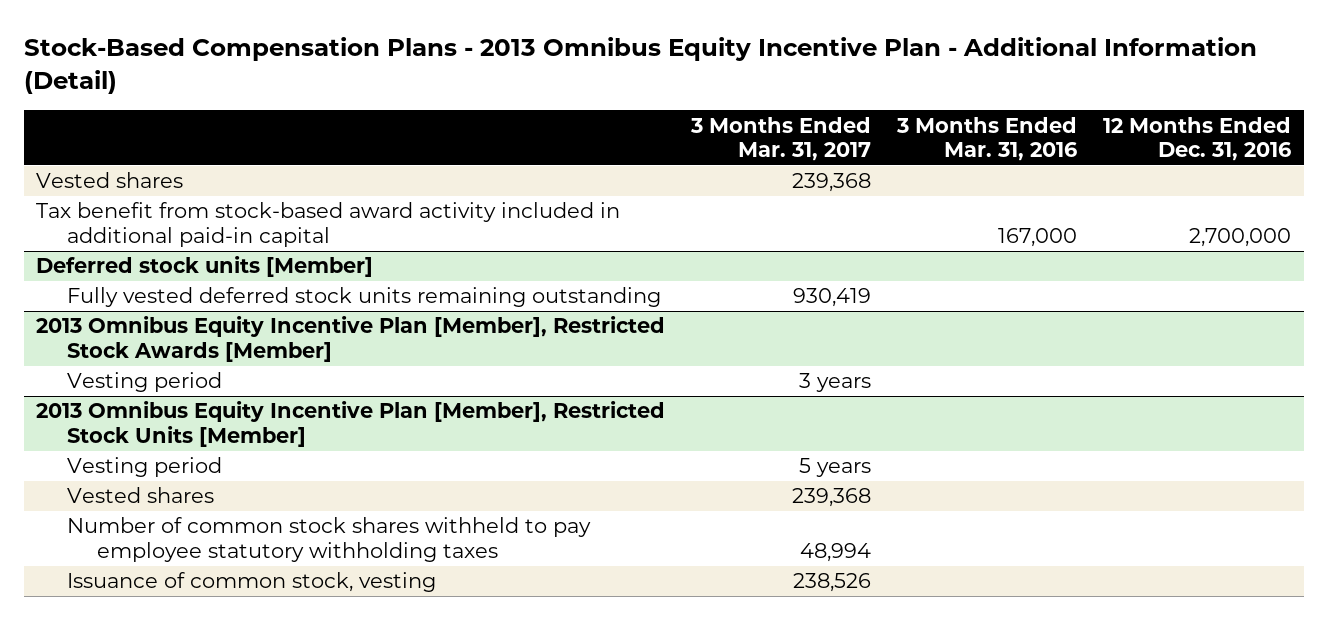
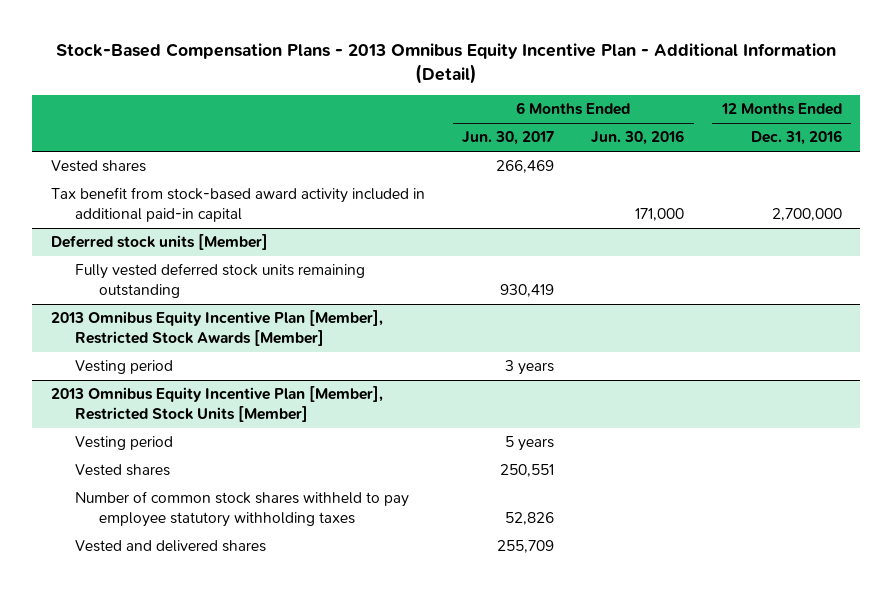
- | 3 Months Ended Mar. 31, 2017 | 3 Months Ended Mar. 31, 2016 | 12 Months Ended Dec. 31, 2016
+ | 6 Months Ended Jun. 30, 2017 | 6 Months Ended Jun. 30, 2016 | 12 Months Ended Dec. 31, 2016
@ 2013 Omnibus Equity Incentive Plan [Member], Restricted Stock Units [Member]
- Issuance of common stock, vesting | 238,526 | |
+ Vested and delivered shares | 255,709 | |

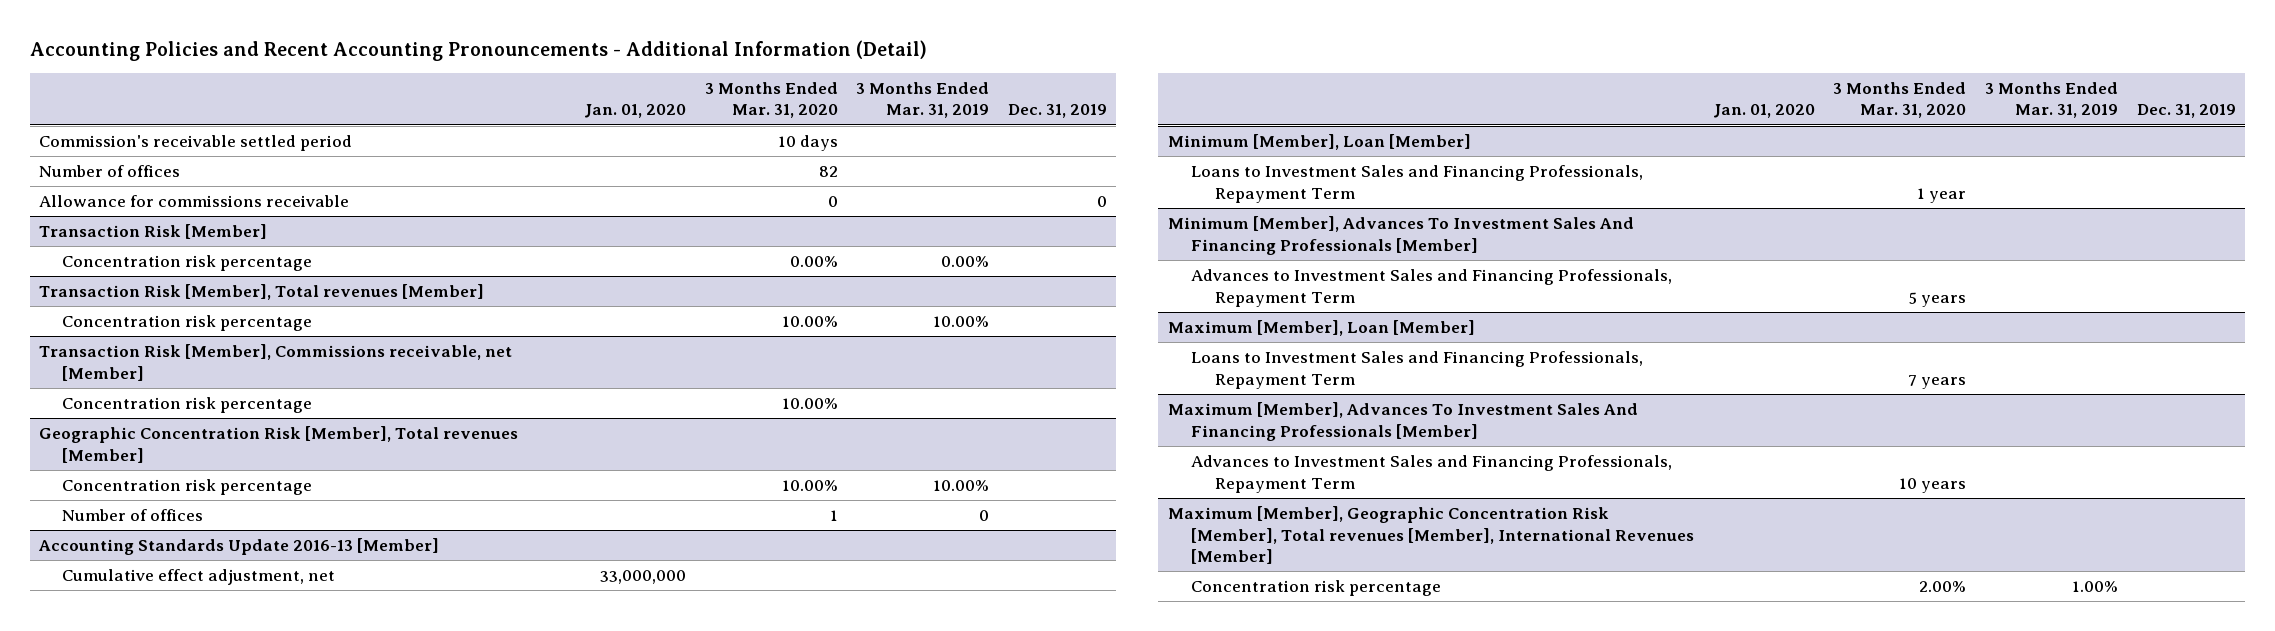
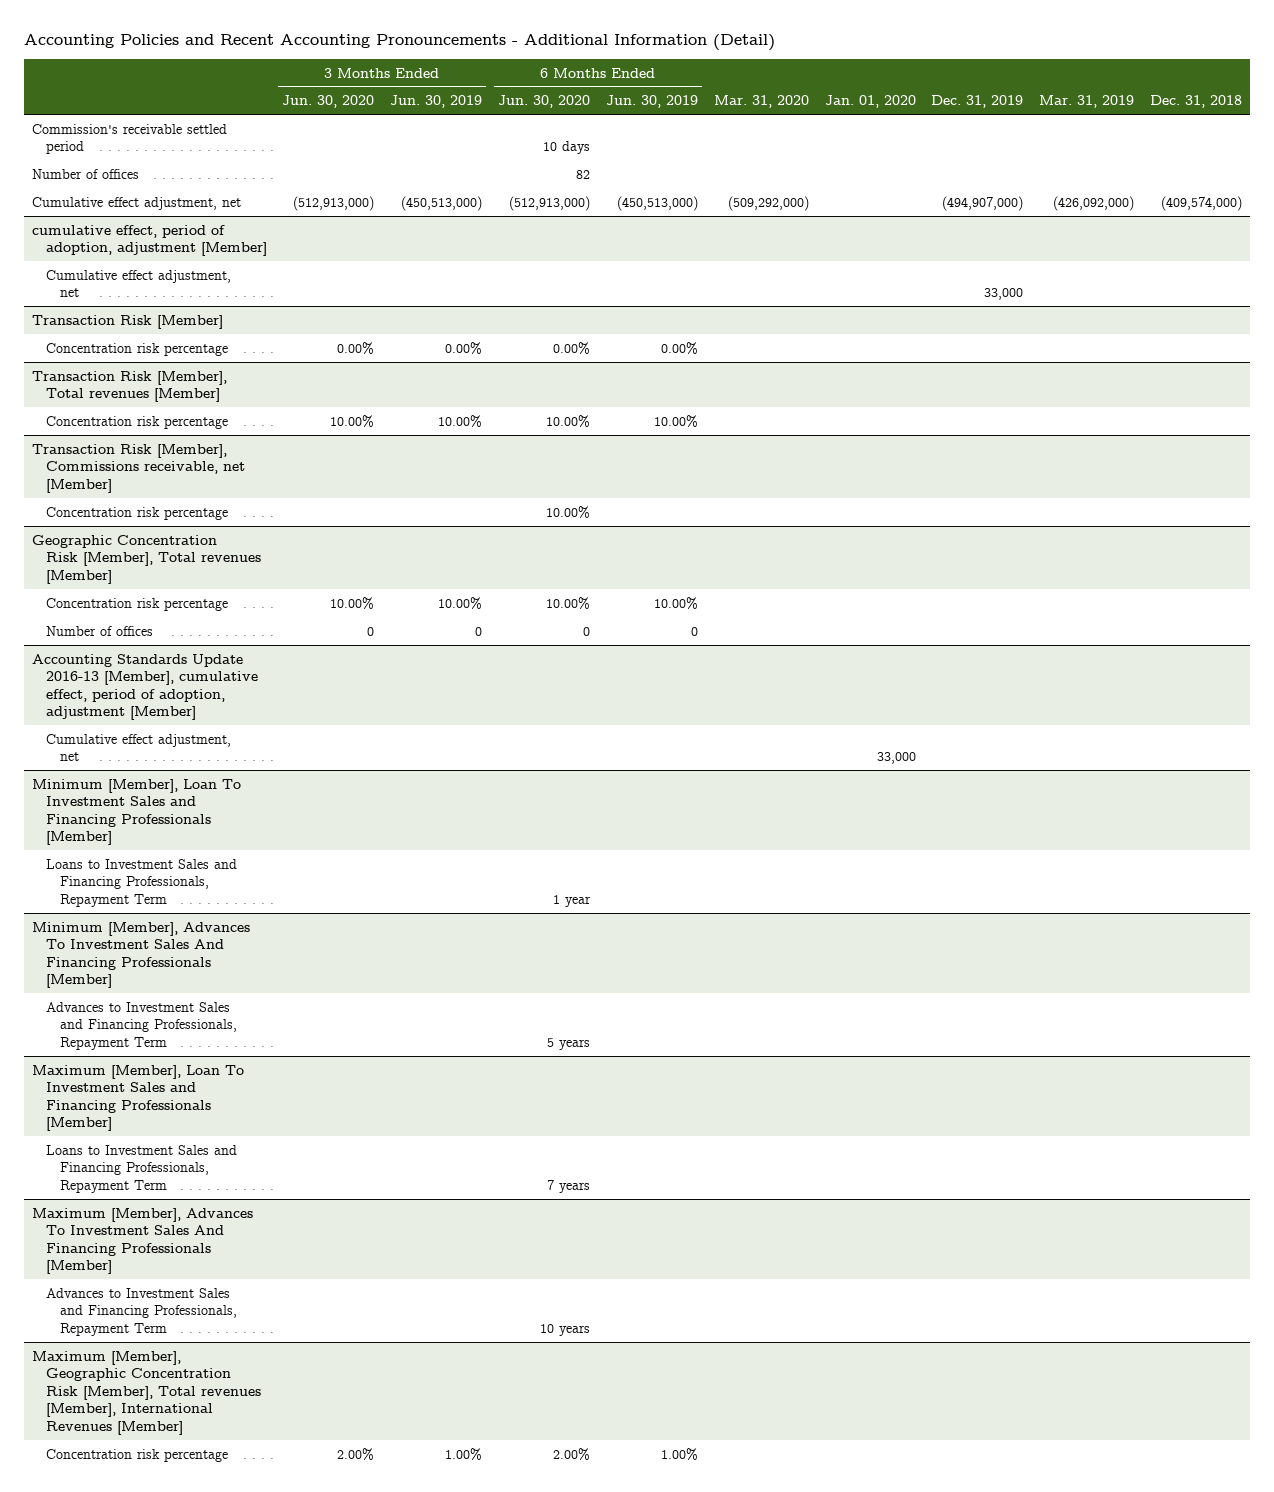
- | Jan. 01, 2020 | 3 Months Ended Mar. 31, 2020 | 3 Months Ended Mar. 31, 2019 | Dec. 31, 2019
+ | 3 Months Ended Jun. 30, 2020 | 3 Months Ended Jun. 30, 2019 | 6 Months Ended Jun. 30, 2020 | 6 Months Ended Jun. 30, 2019 | Mar. 31, 2020 | Jan. 01, 2020 | Dec. 31, 2019 | Mar. 31, 2019 | Dec. 31, 2018
- Allowance for commissions receivable | | 0 | | 0
+ Cumulative effect adjustment, net | (512,913,000) | (450,513,000) | (512,913,000) | (450,513,000) | (509,292,000) | | (494,907,000) | (426,092,000) | (409,574,000)
+ cumulative effect, period of adoption, adjustment [Member]
+ Cumulative effect adjustment, net | | | | | | | 33,000 | |
- Accounting Standards Update 2016-13 [Member]
- Cumulative effect adjustment, net | 33,000,000 | | |
- Minimum [Member], Loan [Member]
+ Accounting Standards Update 2016-13 [Member], cumulative effect, period of adoption, adjustment [Member]
+ Cumulative effect adjustment, net | | | | | | 33,000 | | |
+ Minimum [Member], Loan To Investment Sales and Financing Professionals [Member]
- Maximum [Member], Loan [Member]
+ Maximum [Member], Loan To Investment Sales and Financing Professionals [Member]

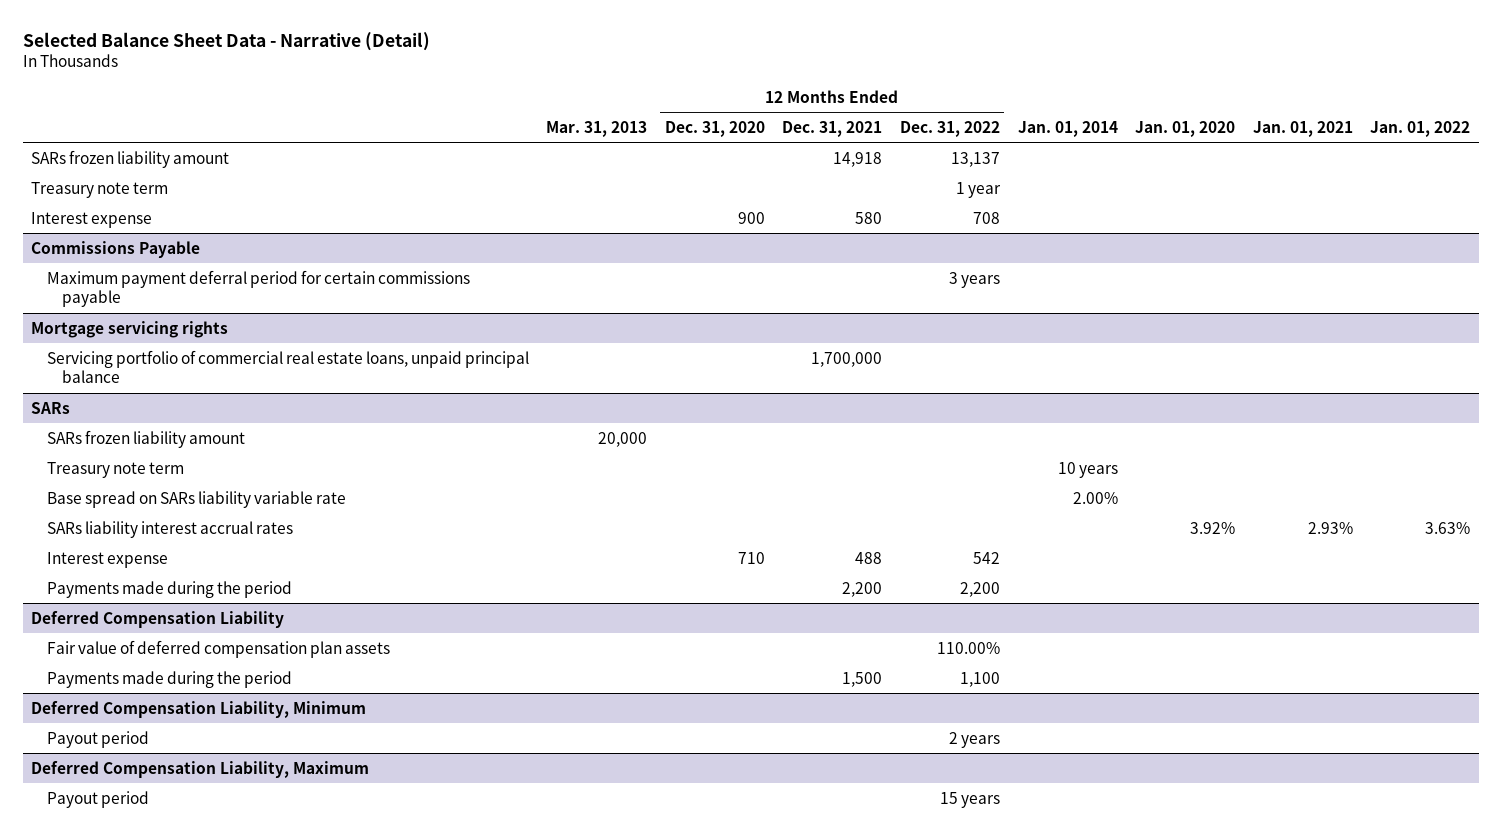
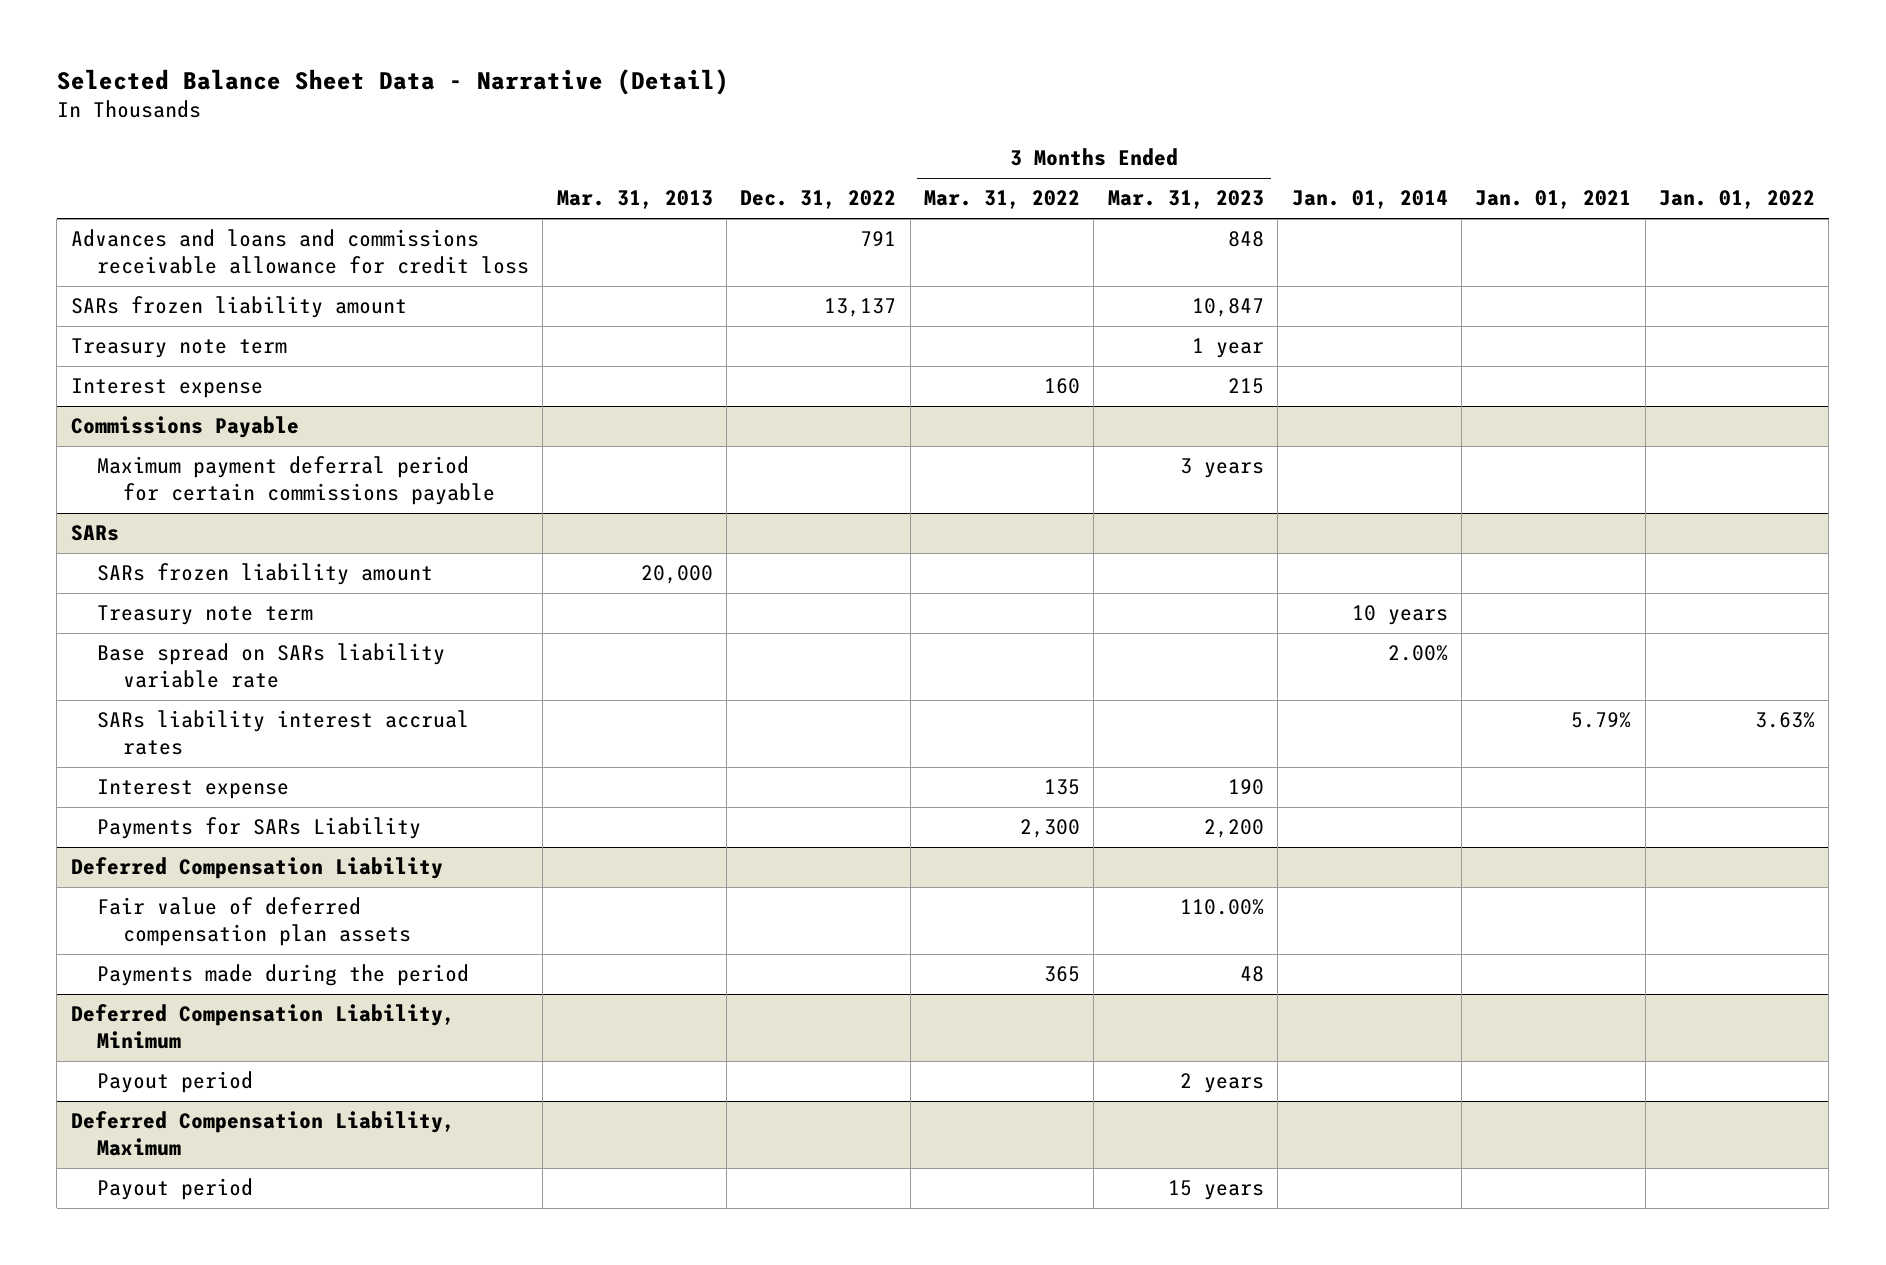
- | Mar. 31, 2013 | 12 Months Ended Dec. 31, 2020 | 12 Months Ended Dec. 31, 2021 | 12 Months Ended Dec. 31, 2022 | Jan. 01, 2014 | Jan. 01, 2020 | Jan. 01, 2021 | Jan. 01, 2022
+ | Mar. 31, 2013 | Dec. 31, 2022 | 3 Months Ended Mar. 31, 2022 | 3 Months Ended Mar. 31, 2023 | Jan. 01, 2014 | Jan. 01, 2021 | Jan. 01, 2022
+ Advances and loans and commissions receivable allowance for credit loss | | 791 | | 848 | | |
- Mortgage servicing rights
- Servicing portfolio of commercial real estate loans, unpaid principal balance | | | 1,700,000 | | | | |
@ SARs
- SARs liability interest accrual rates | | | | | | 3.92% | 2.93% | 3.63%
+ SARs liability interest accrual rates | | | | | | 5.79% | 3.63%
- Payments made during the period | | | 2,200 | 2,200 | | | |
+ Payments for SARs Liability | | | 2,300 | 2,200 | | |

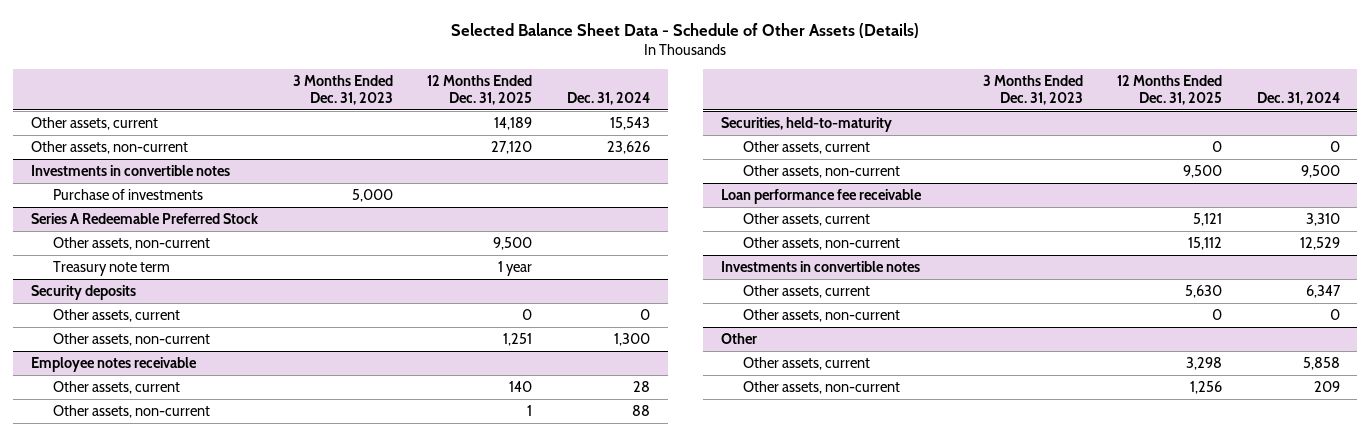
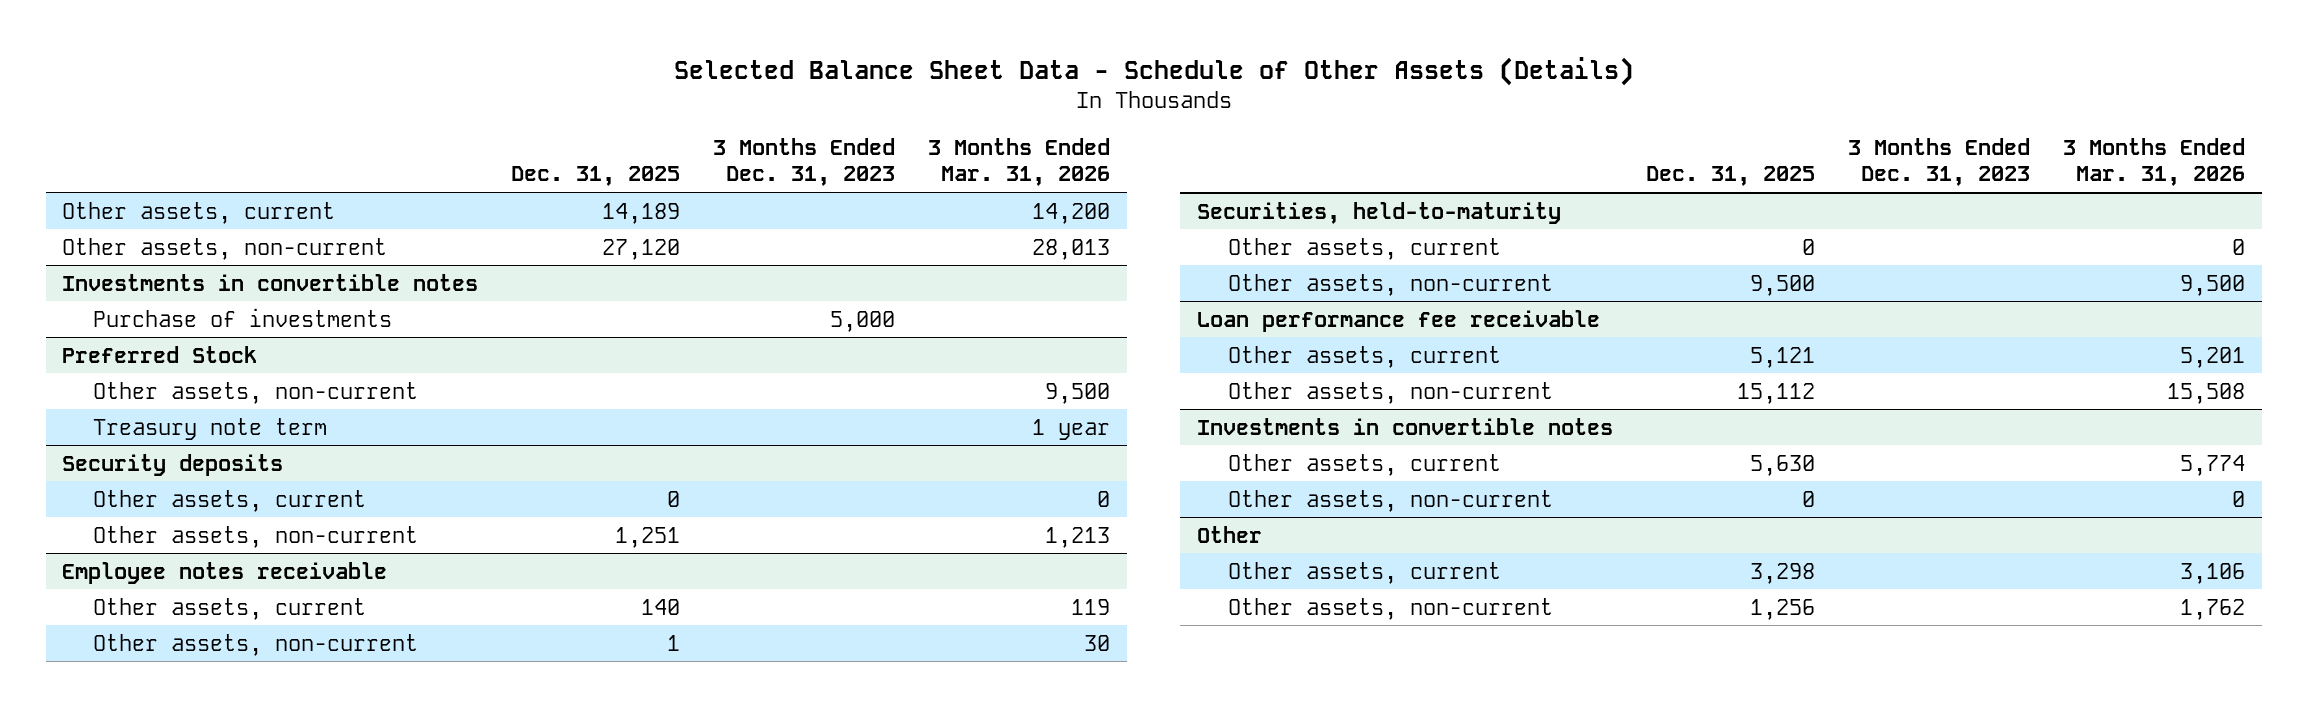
- | 3 Months Ended Dec. 31, 2023 | 12 Months Ended Dec. 31, 2025 | Dec. 31, 2024
+ | Dec. 31, 2025 | 3 Months Ended Dec. 31, 2023 | 3 Months Ended Mar. 31, 2026
- Series A Redeemable Preferred Stock
+ Preferred Stock

